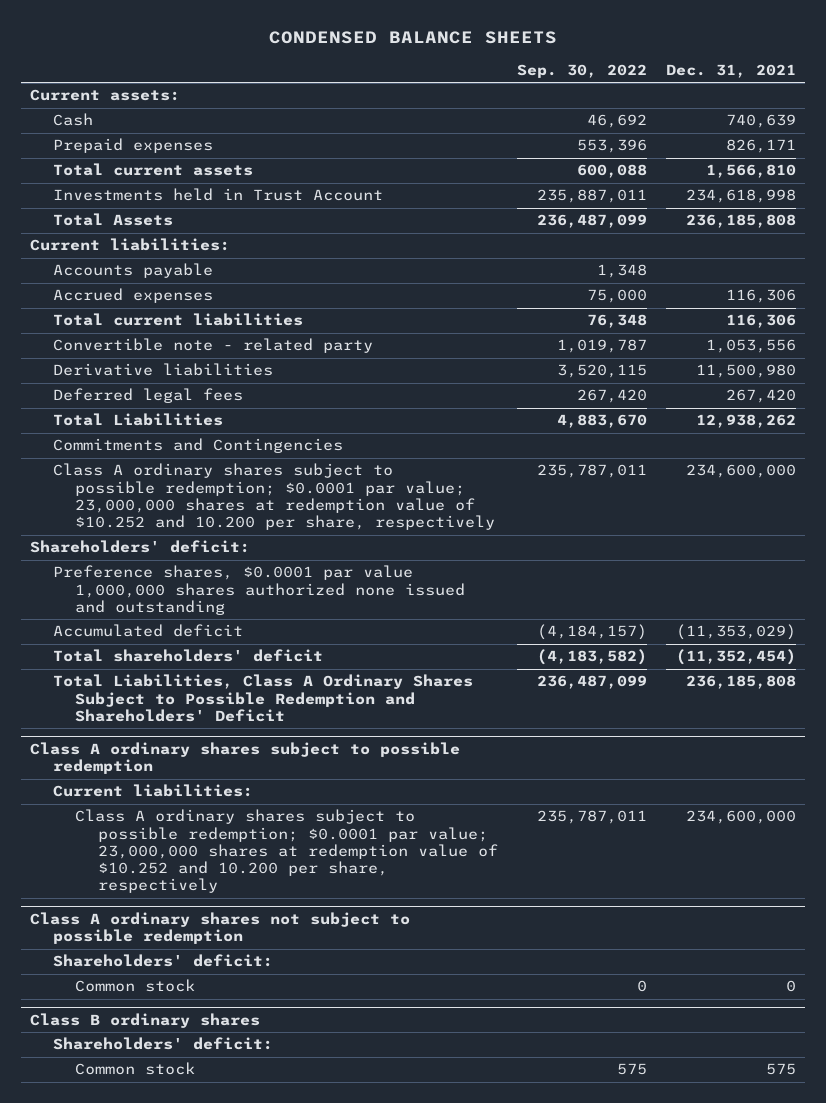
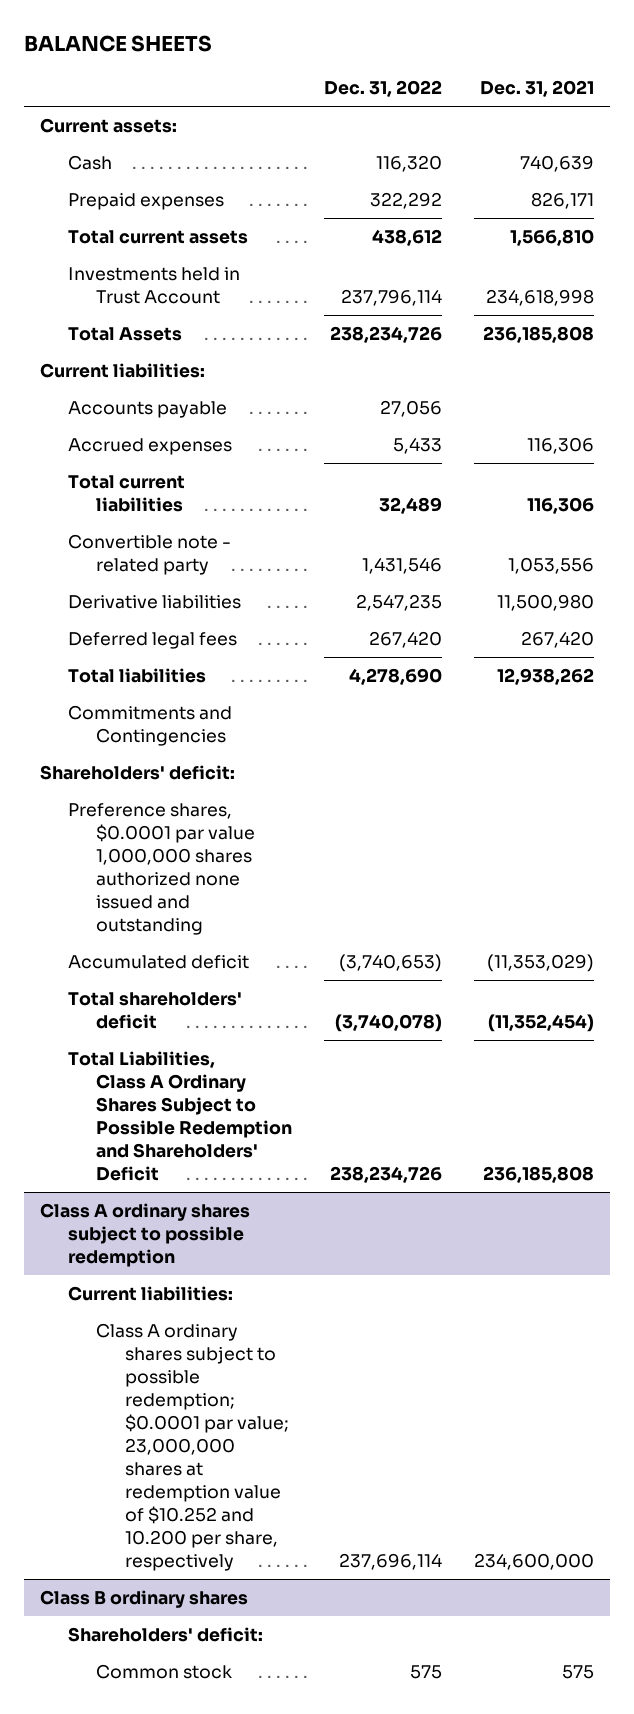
- CONDENSED BALANCE SHEETS
+ BALANCE SHEETS
- | Sep. 30, 2022 | Dec. 31, 2021
+ | Dec. 31, 2022 | Dec. 31, 2021
- Total Liabilities | 4,883,670 | 12,938,262
+ Total liabilities | 4,278,690 | 12,938,262
- Class A ordinary shares subject to possible redemption; $0.0001 par value; 23,000,000 shares at redemption value of $10.252 and 10.200 per share, respectively | 235,787,011 | 234,600,000
- Class A ordinary shares not subject to possible redemption
- Shareholders' deficit:
- Common stock | 0 | 0

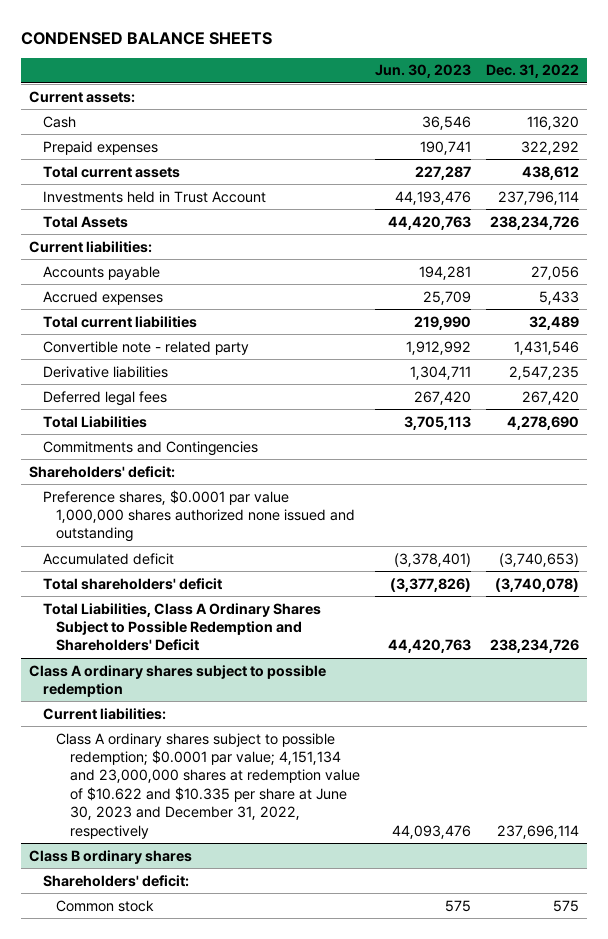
- BALANCE SHEETS
+ CONDENSED BALANCE SHEETS
- | Dec. 31, 2022 | Dec. 31, 2021
+ | Jun. 30, 2023 | Dec. 31, 2022
- Total liabilities | 4,278,690 | 12,938,262
+ Total Liabilities | 3,705,113 | 4,278,690
@ Class A ordinary shares subject to possible redemption
- Class A ordinary shares subject to possible redemption; $0.0001 par value; 23,000,000 shares at redemption value of $10.252 and 10.200 per share, respectively | 237,696,114 | 234,600,000
+ Class A ordinary shares subject to possible redemption; $0.0001 par value; 4,151,134 and 23,000,000 shares at redemption value of $10.622 and $10.335 per share at June 30, 2023 and December 31, 2022, respectively | 44,093,476 | 237,696,114

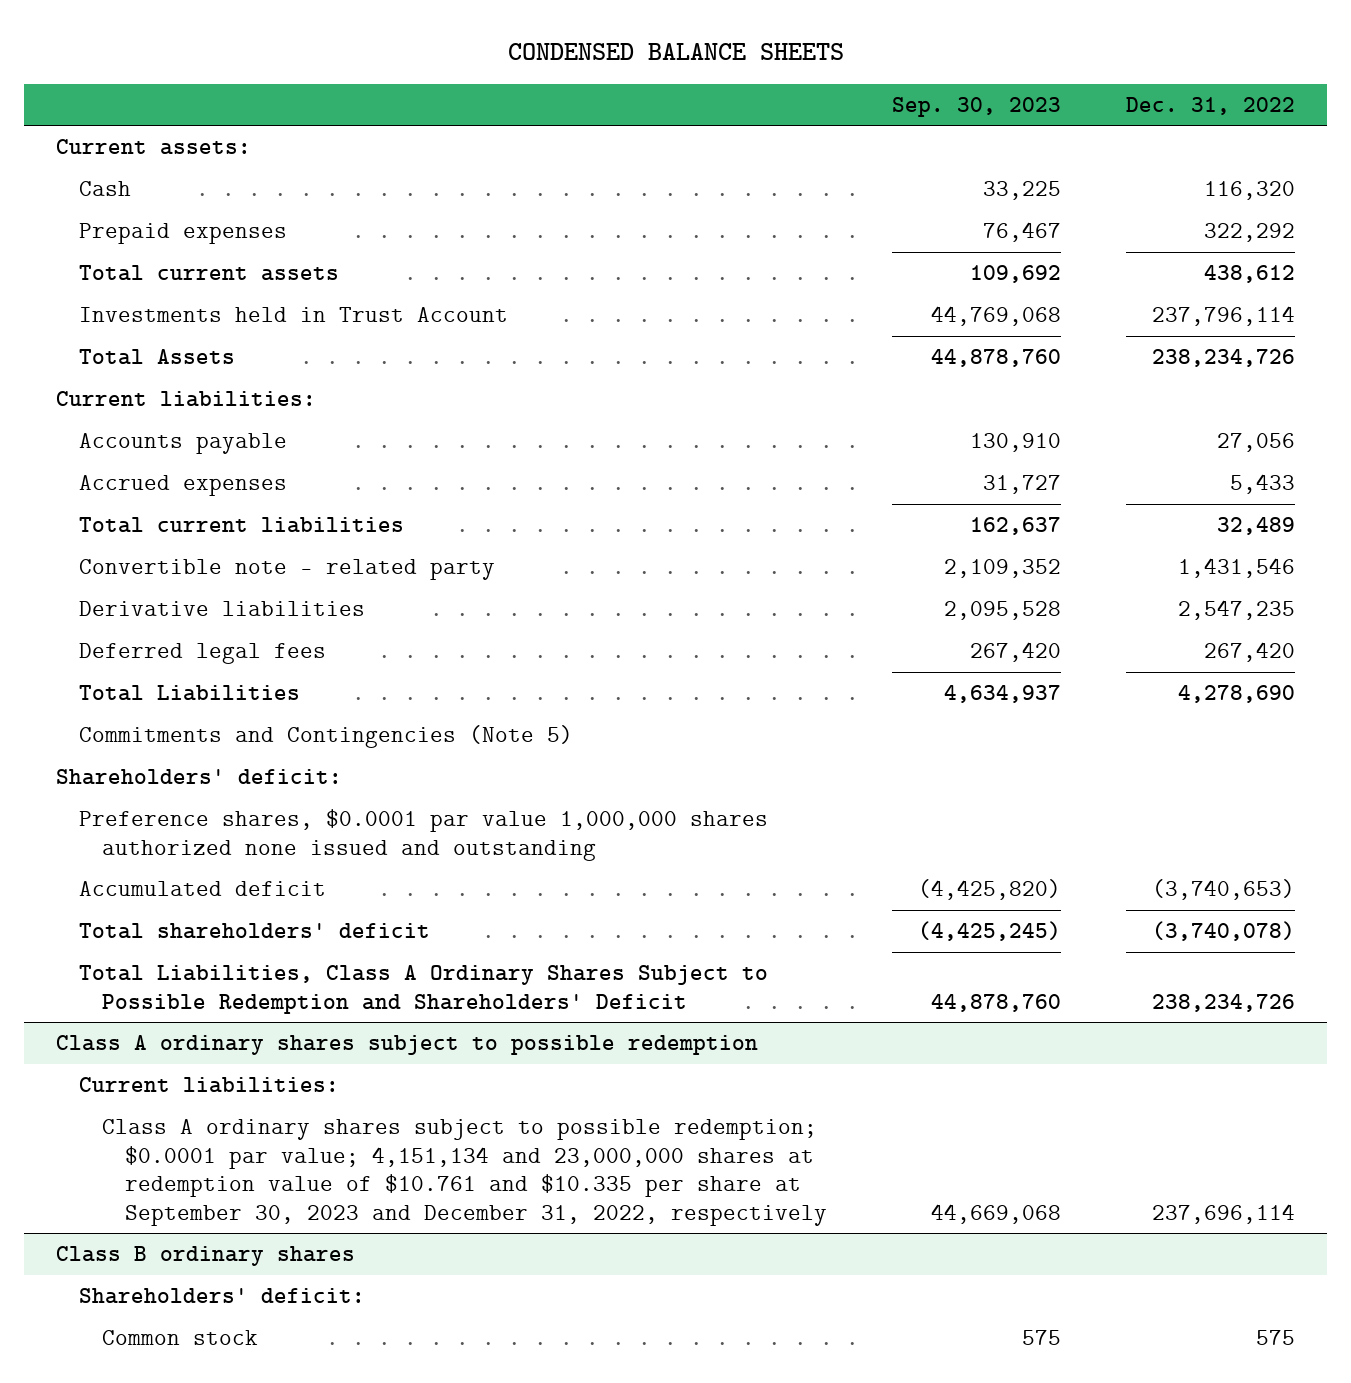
- | Jun. 30, 2023 | Dec. 31, 2022
+ | Sep. 30, 2023 | Dec. 31, 2022
- Commitments and Contingencies
+ Commitments and Contingencies (Note 5)
@ Class A ordinary shares subject to possible redemption
- Class A ordinary shares subject to possible redemption; $0.0001 par value; 4,151,134 and 23,000,000 shares at redemption value of $10.622 and $10.335 per share at June 30, 2023 and December 31, 2022, respectively | 44,093,476 | 237,696,114
+ Class A ordinary shares subject to possible redemption; $0.0001 par value; 4,151,134 and 23,000,000 shares at redemption value of $10.761 and $10.335 per share at September 30, 2023 and December 31, 2022, respectively | 44,669,068 | 237,696,114

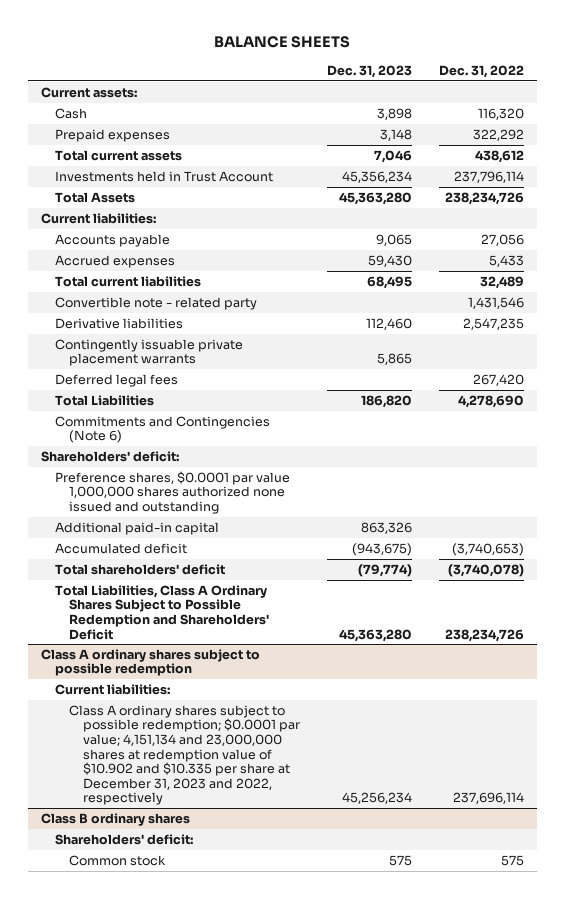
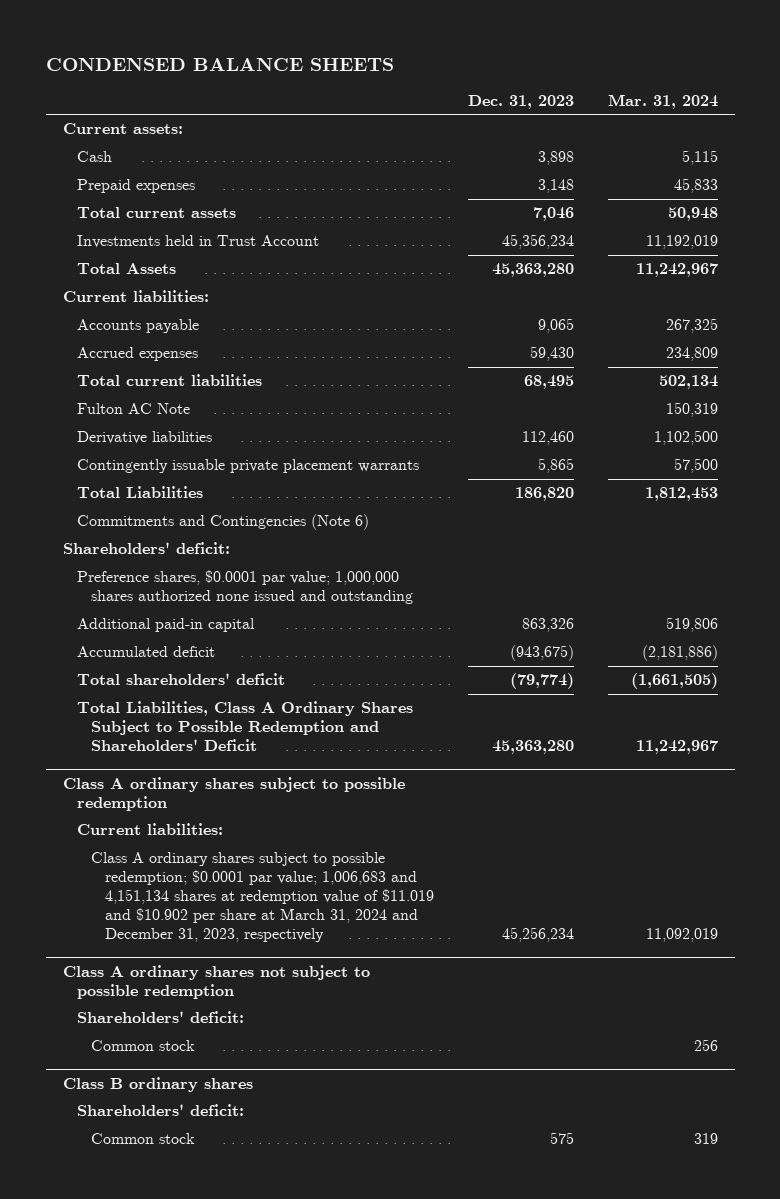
- BALANCE SHEETS
+ CONDENSED BALANCE SHEETS
- | Dec. 31, 2023 | Dec. 31, 2022
+ | Dec. 31, 2023 | Mar. 31, 2024
- Convertible note - related party | | 1,431,546
+ Fulton AC Note | | 150,319
- Deferred legal fees | | 267,420
- Preference shares, $0.0001 par value 1,000,000 shares authorized none issued and outstanding
+ Preference shares, $0.0001 par value; 1,000,000 shares authorized none issued and outstanding
@ Class A ordinary shares subject to possible redemption
- Class A ordinary shares subject to possible redemption; $0.0001 par value; 4,151,134 and 23,000,000 shares at redemption value of $10.902 and $10.335 per share at December 31, 2023 and 2022, respectively | 45,256,234 | 237,696,114
+ Class A ordinary shares subject to possible redemption; $0.0001 par value; 1,006,683 and 4,151,134 shares at redemption value of $11.019 and $10.902 per share at March 31, 2024 and December 31, 2023, respectively | 45,256,234 | 11,092,019
+ Class A ordinary shares not subject to possible redemption
+ Shareholders' deficit:
+ Common stock | | 256

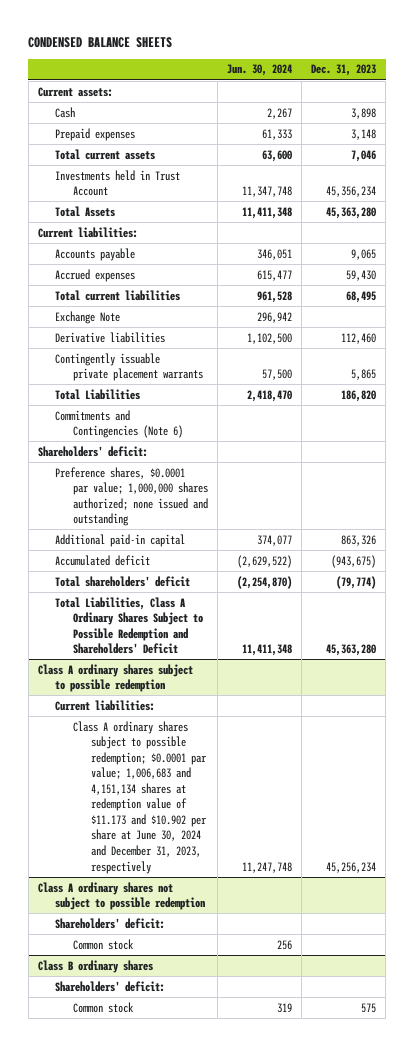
- | Dec. 31, 2023 | Mar. 31, 2024
+ | Jun. 30, 2024 | Dec. 31, 2023
- Fulton AC Note | | 150,319
+ Exchange Note | 296,942 |
- Preference shares, $0.0001 par value; 1,000,000 shares authorized none issued and outstanding
+ Preference shares, $0.0001 par value; 1,000,000 shares authorized; none issued and outstanding
@ Class A ordinary shares subject to possible redemption
- Class A ordinary shares subject to possible redemption; $0.0001 par value; 1,006,683 and 4,151,134 shares at redemption value of $11.019 and $10.902 per share at March 31, 2024 and December 31, 2023, respectively | 45,256,234 | 11,092,019
+ Class A ordinary shares subject to possible redemption; $0.0001 par value; 1,006,683 and 4,151,134 shares at redemption value of $11.173 and $10.902 per share at June 30, 2024 and December 31, 2023, respectively | 11,247,748 | 45,256,234

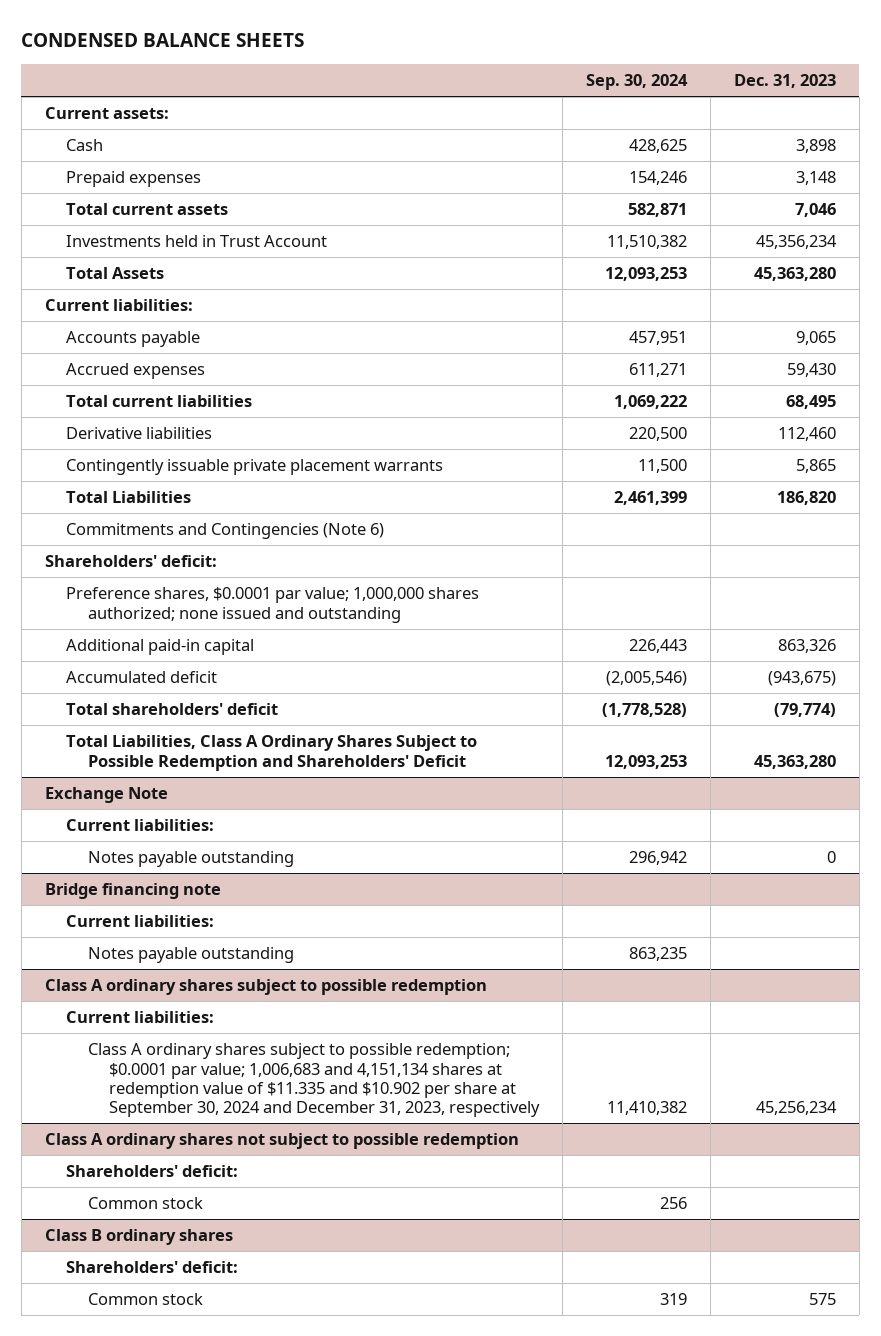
- | Jun. 30, 2024 | Dec. 31, 2023
+ | Sep. 30, 2024 | Dec. 31, 2023
- Exchange Note | 296,942 |
+ Exchange Note
+ Current liabilities:
+ Notes payable outstanding | 296,942 | 0
+ Bridge financing note
+ Current liabilities:
+ Notes payable outstanding | 863,235 |
@ Class A ordinary shares subject to possible redemption
- Class A ordinary shares subject to possible redemption; $0.0001 par value; 1,006,683 and 4,151,134 shares at redemption value of $11.173 and $10.902 per share at June 30, 2024 and December 31, 2023, respectively | 11,247,748 | 45,256,234
+ Class A ordinary shares subject to possible redemption; $0.0001 par value; 1,006,683 and 4,151,134 shares at redemption value of $11.335 and $10.902 per share at September 30, 2024 and December 31, 2023, respectively | 11,410,382 | 45,256,234

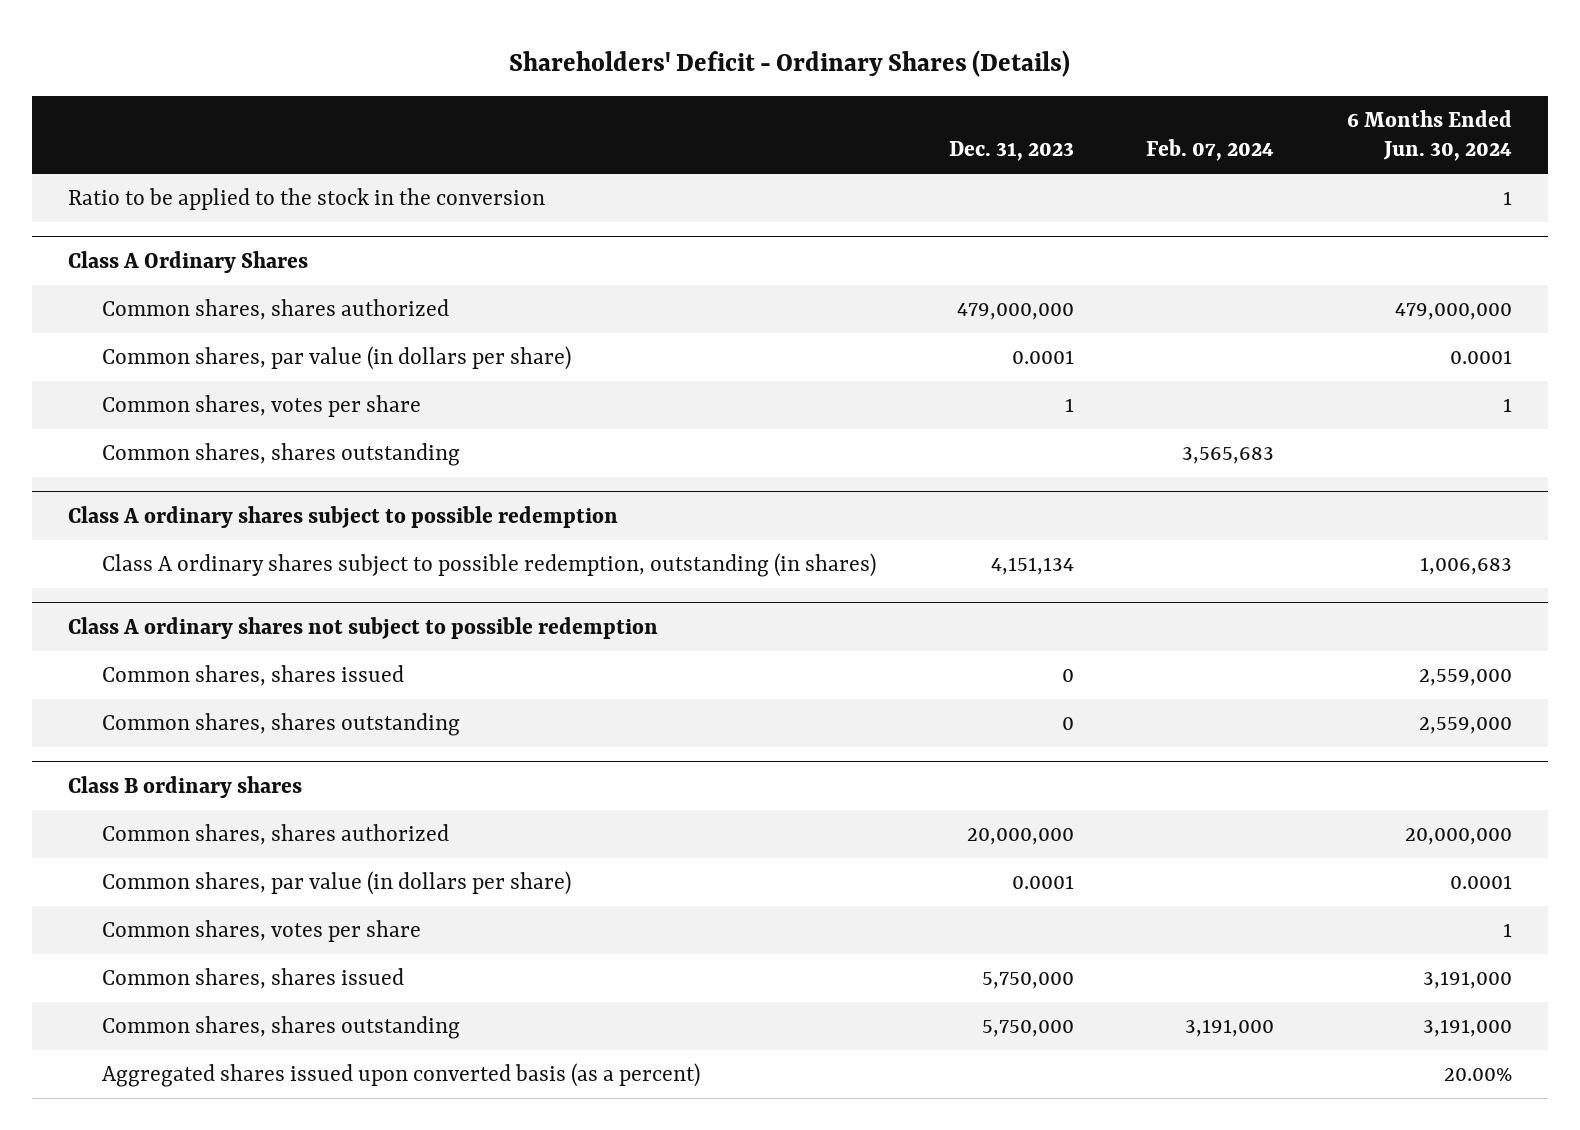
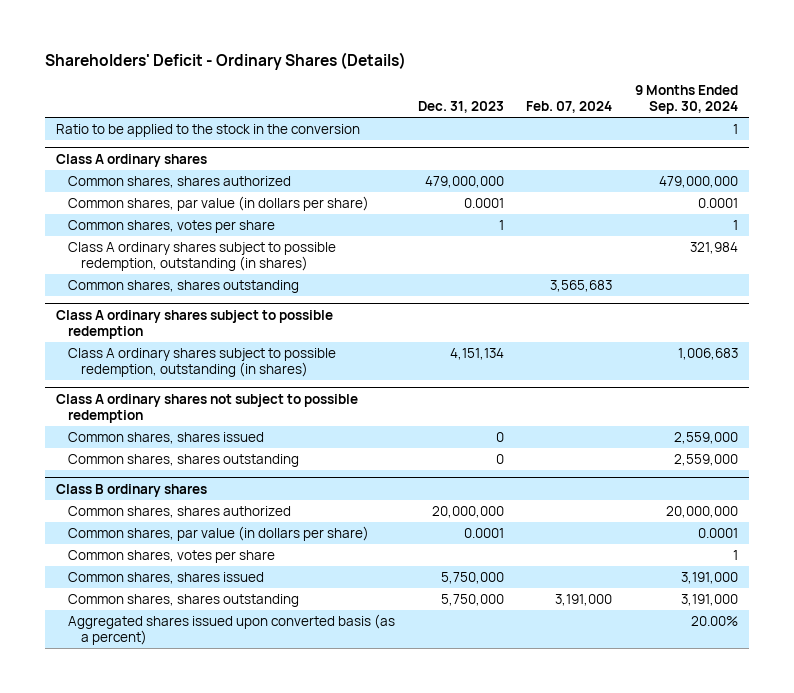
- | Dec. 31, 2023 | Feb. 07, 2024 | 6 Months Ended Jun. 30, 2024
+ | Dec. 31, 2023 | Feb. 07, 2024 | 9 Months Ended Sep. 30, 2024
- Class A Ordinary Shares
+ Class A ordinary shares
+ Class A ordinary shares subject to possible redemption, outstanding (in shares) | | | 321,984

